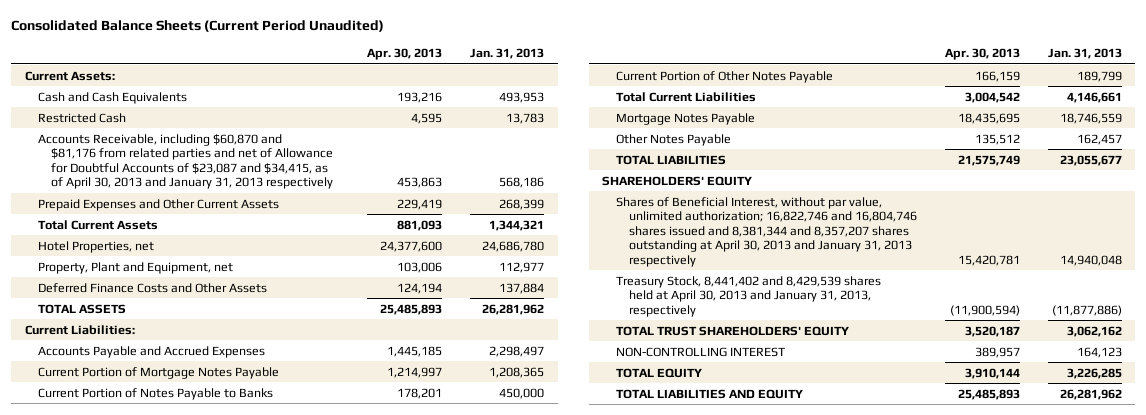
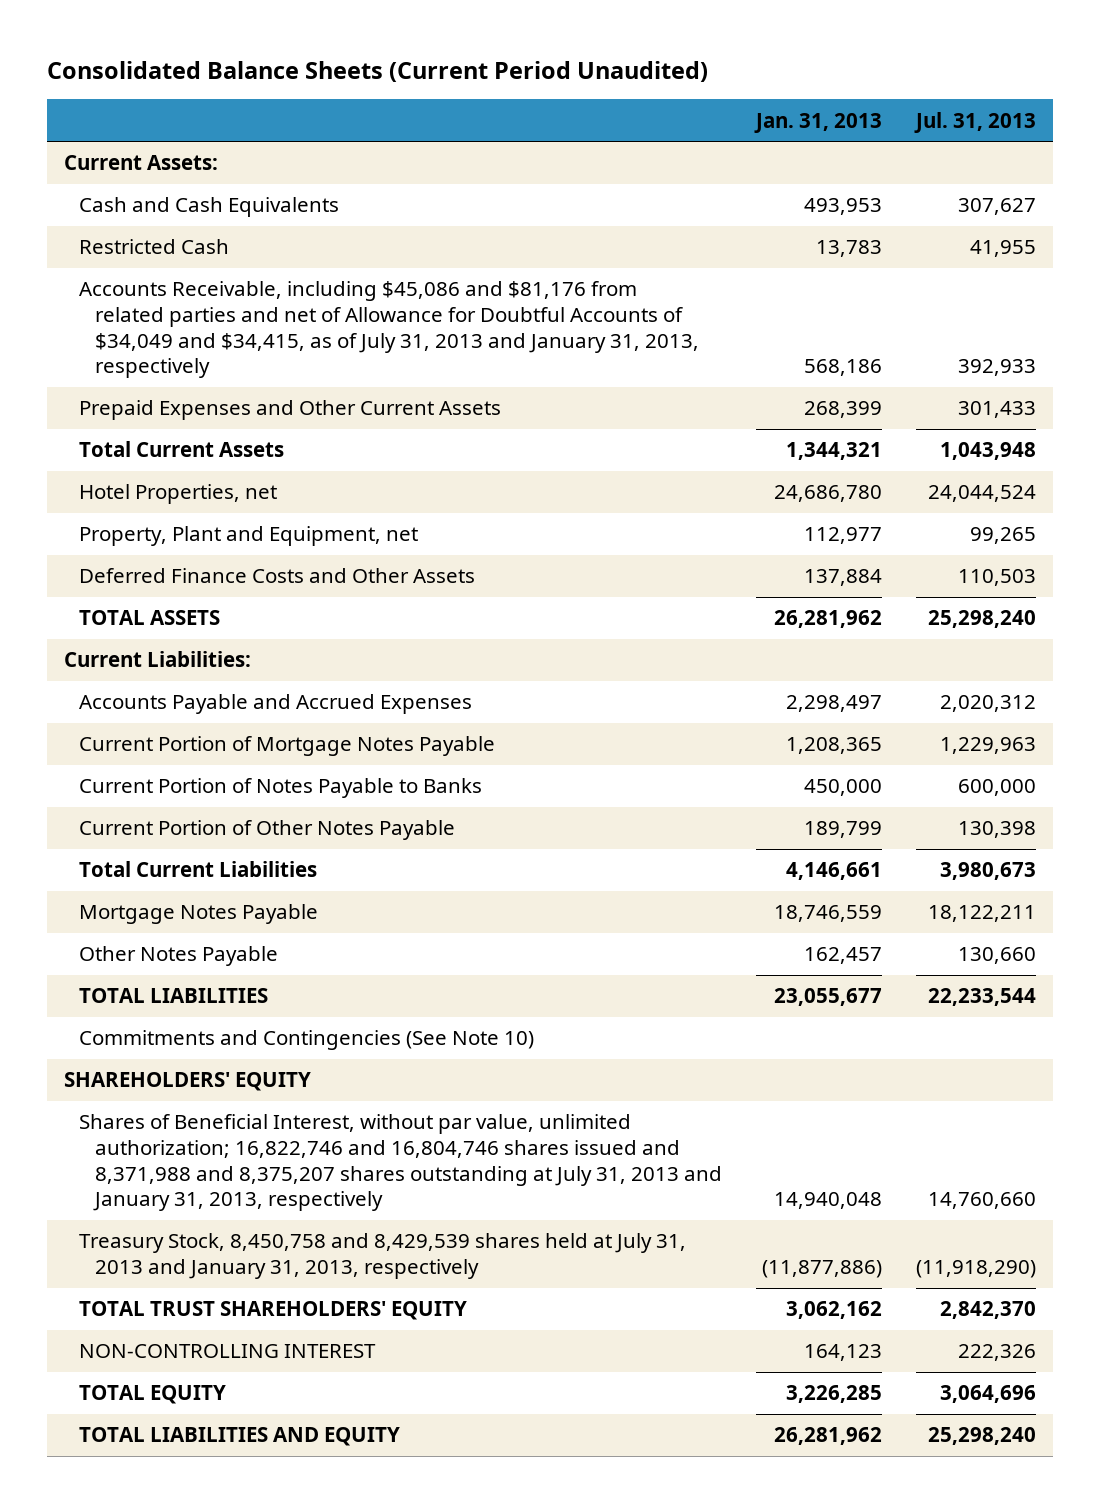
- | Apr. 30, 2013 | Jan. 31, 2013
+ | Jan. 31, 2013 | Jul. 31, 2013
- Accounts Receivable, including $60,870 and $81,176 from related parties and net of Allowance for Doubtful Accounts of $23,087 and $34,415, as of April 30, 2013 and January 31, 2013 respectively | 453,863 | 568,186
+ Accounts Receivable, including $45,086 and $81,176 from related parties and net of Allowance for Doubtful Accounts of $34,049 and $34,415, as of July 31, 2013 and January 31, 2013, respectively | 568,186 | 392,933
+ Commitments and Contingencies (See Note 10)
- Shares of Beneficial Interest, without par value, unlimited authorization; 16,822,746 and 16,804,746 shares issued and 8,381,344 and 8,357,207 shares outstanding at April 30, 2013 and January 31, 2013 respectively | 15,420,781 | 14,940,048
- Treasury Stock, 8,441,402 and 8,429,539 shares held at April 30, 2013 and January 31, 2013, respectively | (11,900,594) | (11,877,886)
+ Shares of Beneficial Interest, without par value, unlimited authorization; 16,822,746 and 16,804,746 shares issued and 8,371,988 and 8,375,207 shares outstanding at July 31, 2013 and January 31, 2013, respectively | 14,940,048 | 14,760,660
+ Treasury Stock, 8,450,758 and 8,429,539 shares held at July 31, 2013 and January 31, 2013, respectively | (11,877,886) | (11,918,290)

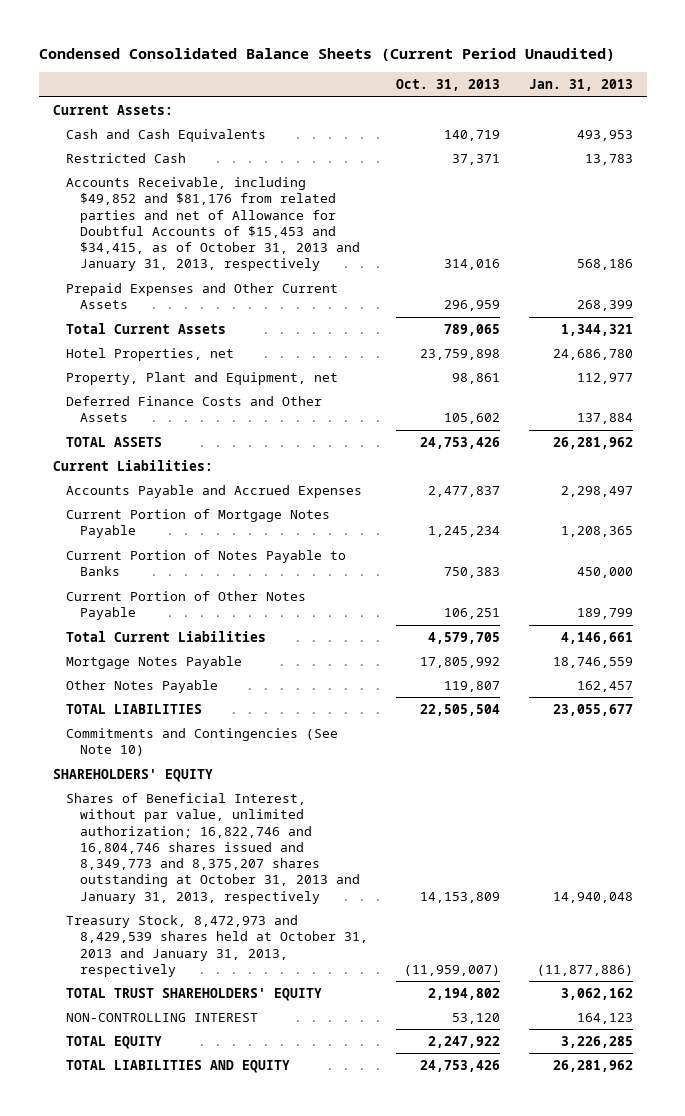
- Consolidated Balance Sheets (Current Period Unaudited)
+ Condensed Consolidated Balance Sheets (Current Period Unaudited)
- | Jan. 31, 2013 | Jul. 31, 2013
+ | Oct. 31, 2013 | Jan. 31, 2013
- Accounts Receivable, including $45,086 and $81,176 from related parties and net of Allowance for Doubtful Accounts of $34,049 and $34,415, as of July 31, 2013 and January 31, 2013, respectively | 568,186 | 392,933
+ Accounts Receivable, including $49,852 and $81,176 from related parties and net of Allowance for Doubtful Accounts of $15,453 and $34,415, as of October 31, 2013 and January 31, 2013, respectively | 314,016 | 568,186
- Shares of Beneficial Interest, without par value, unlimited authorization; 16,822,746 and 16,804,746 shares issued and 8,371,988 and 8,375,207 shares outstanding at July 31, 2013 and January 31, 2013, respectively | 14,940,048 | 14,760,660
- Treasury Stock, 8,450,758 and 8,429,539 shares held at July 31, 2013 and January 31, 2013, respectively | (11,877,886) | (11,918,290)
+ Shares of Beneficial Interest, without par value, unlimited authorization; 16,822,746 and 16,804,746 shares issued and 8,349,773 and 8,375,207 shares outstanding at October 31, 2013 and January 31, 2013, respectively | 14,153,809 | 14,940,048
+ Treasury Stock, 8,472,973 and 8,429,539 shares held at October 31, 2013 and January 31, 2013, respectively | (11,959,007) | (11,877,886)

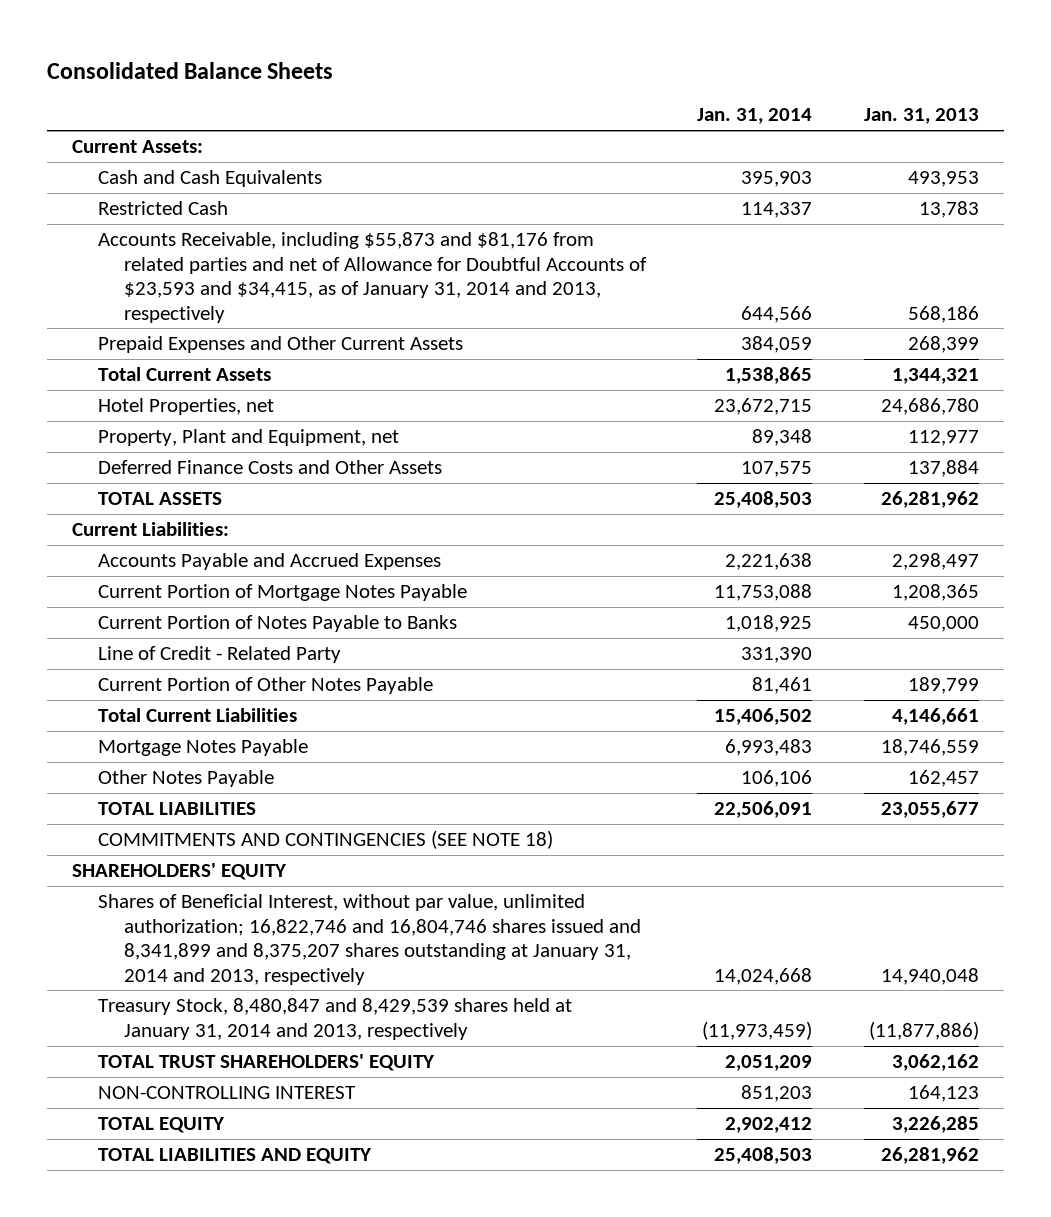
- Condensed Consolidated Balance Sheets (Current Period Unaudited)
+ Consolidated Balance Sheets
- | Oct. 31, 2013 | Jan. 31, 2013
+ | Jan. 31, 2014 | Jan. 31, 2013
- Accounts Receivable, including $49,852 and $81,176 from related parties and net of Allowance for Doubtful Accounts of $15,453 and $34,415, as of October 31, 2013 and January 31, 2013, respectively | 314,016 | 568,186
+ Accounts Receivable, including $55,873 and $81,176 from related parties and net of Allowance for Doubtful Accounts of $23,593 and $34,415, as of January 31, 2014 and 2013, respectively | 644,566 | 568,186
+ Line of Credit - Related Party | 331,390 |
- Commitments and Contingencies (See Note 10)
+ COMMITMENTS AND CONTINGENCIES (SEE NOTE 18)
- Shares of Beneficial Interest, without par value, unlimited authorization; 16,822,746 and 16,804,746 shares issued and 8,349,773 and 8,375,207 shares outstanding at October 31, 2013 and January 31, 2013, respectively | 14,153,809 | 14,940,048
- Treasury Stock, 8,472,973 and 8,429,539 shares held at October 31, 2013 and January 31, 2013, respectively | (11,959,007) | (11,877,886)
+ Shares of Beneficial Interest, without par value, unlimited authorization; 16,822,746 and 16,804,746 shares issued and 8,341,899 and 8,375,207 shares outstanding at January 31, 2014 and 2013, respectively | 14,024,668 | 14,940,048
+ Treasury Stock, 8,480,847 and 8,429,539 shares held at January 31, 2014 and 2013, respectively | (11,973,459) | (11,877,886)

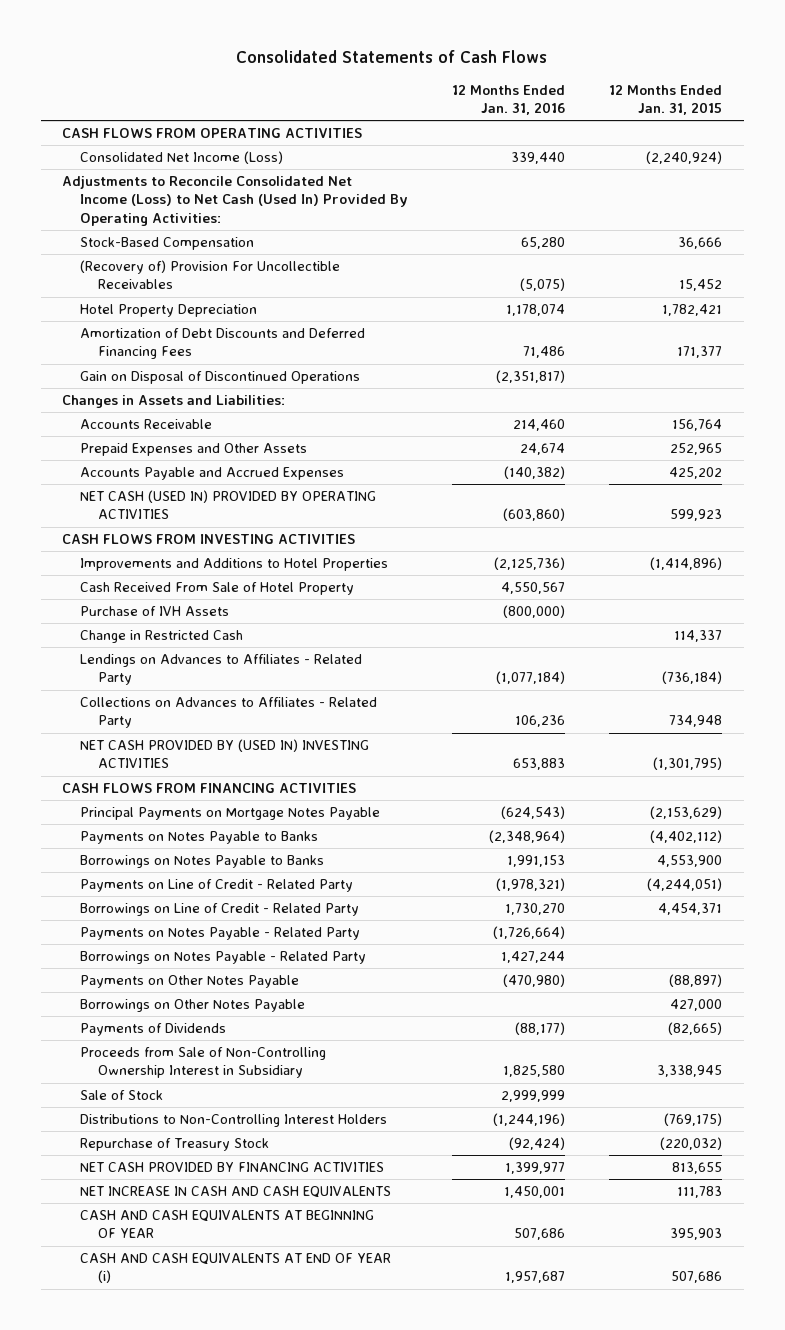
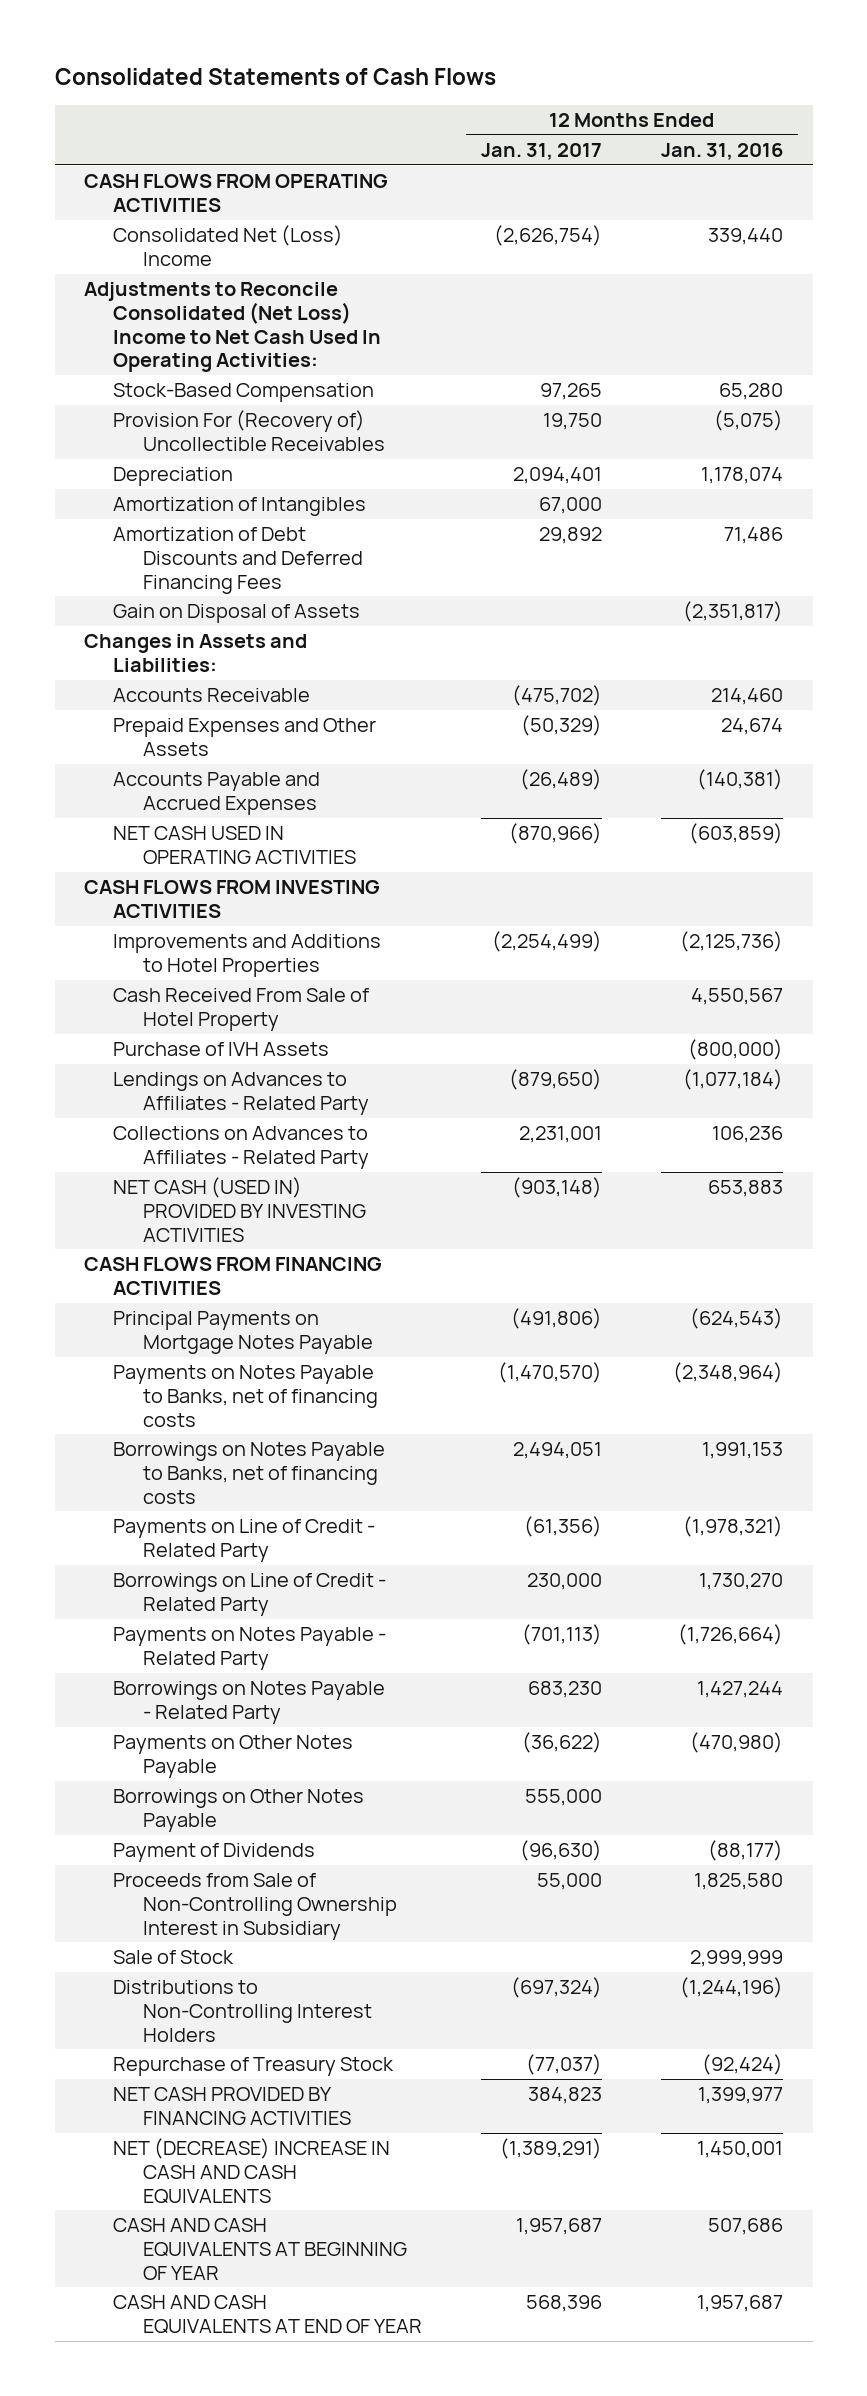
- | 12 Months Ended Jan. 31, 2016 | 12 Months Ended Jan. 31, 2015
+ | 12 Months Ended Jan. 31, 2017 | 12 Months Ended Jan. 31, 2016
- Consolidated Net Income (Loss) | 339,440 | (2,240,924)
- Adjustments to Reconcile Consolidated Net Income (Loss) to Net Cash (Used In) Provided By Operating Activities:
+ Consolidated Net (Loss) Income | (2,626,754) | 339,440
+ Adjustments to Reconcile Consolidated (Net Loss) Income to Net Cash Used In Operating Activities:
- (Recovery of) Provision For Uncollectible Receivables | (5,075) | 15,452
- Hotel Property Depreciation | 1,178,074 | 1,782,421
+ Provision For (Recovery of) Uncollectible Receivables | 19,750 | (5,075)
+ Depreciation | 2,094,401 | 1,178,074
+ Amortization of Intangibles | 67,000 |
- Gain on Disposal of Discontinued Operations | (2,351,817) |
+ Gain on Disposal of Assets | | (2,351,817)
- Accounts Payable and Accrued Expenses | (140,382) | 425,202
- NET CASH (USED IN) PROVIDED BY OPERATING ACTIVITIES | (603,860) | 599,923
+ Accounts Payable and Accrued Expenses | (26,489) | (140,381)
+ NET CASH USED IN OPERATING ACTIVITIES | (870,966) | (603,859)
- Change in Restricted Cash | | 114,337
- NET CASH PROVIDED BY (USED IN) INVESTING ACTIVITIES | 653,883 | (1,301,795)
+ NET CASH (USED IN) PROVIDED BY INVESTING ACTIVITIES | (903,148) | 653,883
- Payments on Notes Payable to Banks | (2,348,964) | (4,402,112)
- Borrowings on Notes Payable to Banks | 1,991,153 | 4,553,900
+ Payments on Notes Payable to Banks, net of financing costs | (1,470,570) | (2,348,964)
+ Borrowings on Notes Payable to Banks, net of financing costs | 2,494,051 | 1,991,153
- Payments of Dividends | (88,177) | (82,665)
+ Payment of Dividends | (96,630) | (88,177)
- NET INCREASE IN CASH AND CASH EQUIVALENTS | 1,450,001 | 111,783
+ NET (DECREASE) INCREASE IN CASH AND CASH EQUIVALENTS | (1,389,291) | 1,450,001
- CASH AND CASH EQUIVALENTS AT END OF YEAR (i) | 1,957,687 | 507,686
+ CASH AND CASH EQUIVALENTS AT END OF YEAR | 568,396 | 1,957,687

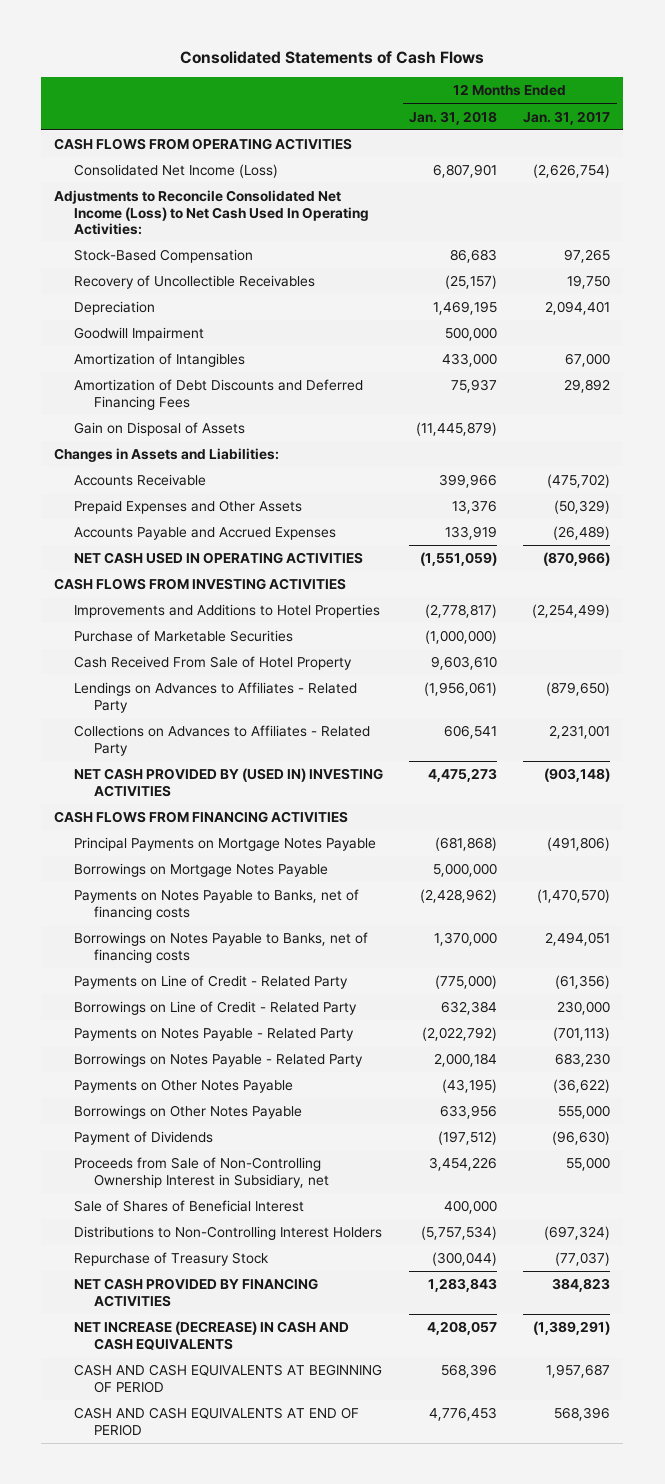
- | 12 Months Ended Jan. 31, 2017 | 12 Months Ended Jan. 31, 2016
+ | 12 Months Ended Jan. 31, 2018 | 12 Months Ended Jan. 31, 2017
- Consolidated Net (Loss) Income | (2,626,754) | 339,440
- Adjustments to Reconcile Consolidated (Net Loss) Income to Net Cash Used In Operating Activities:
+ Consolidated Net Income (Loss) | 6,807,901 | (2,626,754)
+ Adjustments to Reconcile Consolidated Net Income (Loss) to Net Cash Used In Operating Activities:
- Provision For (Recovery of) Uncollectible Receivables | 19,750 | (5,075)
+ Recovery of Uncollectible Receivables | (25,157) | 19,750
+ Goodwill Impairment | 500,000 |
+ Purchase of Marketable Securities | (1,000,000) |
- Purchase of IVH Assets | | (800,000)
- NET CASH (USED IN) PROVIDED BY INVESTING ACTIVITIES | (903,148) | 653,883
+ NET CASH PROVIDED BY (USED IN) INVESTING ACTIVITIES | 4,475,273 | (903,148)
+ Borrowings on Mortgage Notes Payable | 5,000,000 |
- Proceeds from Sale of Non-Controlling Ownership Interest in Subsidiary | 55,000 | 1,825,580
- Sale of Stock | | 2,999,999
+ Proceeds from Sale of Non-Controlling Ownership Interest in Subsidiary, net | 3,454,226 | 55,000
+ Sale of Shares of Beneficial Interest | 400,000 |
- NET (DECREASE) INCREASE IN CASH AND CASH EQUIVALENTS | (1,389,291) | 1,450,001
- CASH AND CASH EQUIVALENTS AT BEGINNING OF YEAR | 1,957,687 | 507,686
- CASH AND CASH EQUIVALENTS AT END OF YEAR | 568,396 | 1,957,687
+ NET INCREASE (DECREASE) IN CASH AND CASH EQUIVALENTS | 4,208,057 | (1,389,291)
+ CASH AND CASH EQUIVALENTS AT BEGINNING OF PERIOD | 568,396 | 1,957,687
+ CASH AND CASH EQUIVALENTS AT END OF PERIOD | 4,776,453 | 568,396

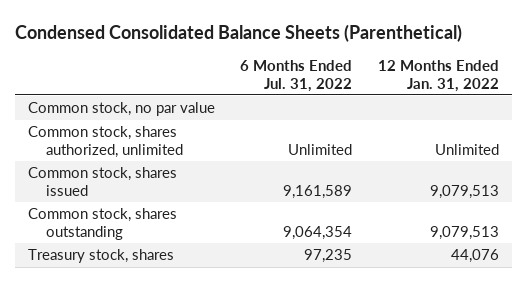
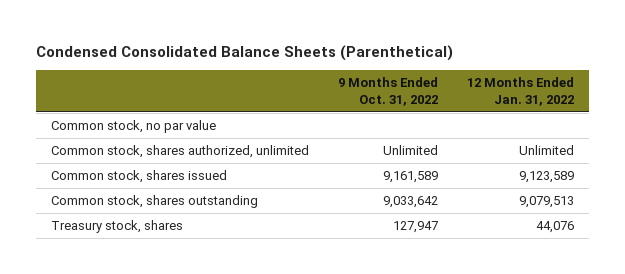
- | 6 Months Ended Jul. 31, 2022 | 12 Months Ended Jan. 31, 2022
+ | 9 Months Ended Oct. 31, 2022 | 12 Months Ended Jan. 31, 2022
- Common stock, shares issued | 9,161,589 | 9,079,513
+ Common stock, shares issued | 9,161,589 | 9,123,589

